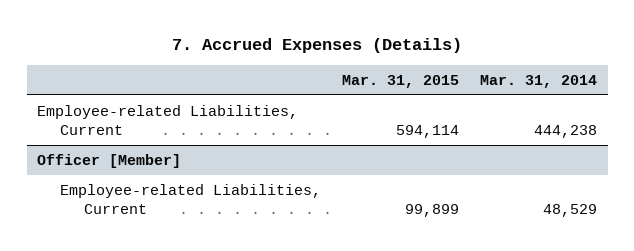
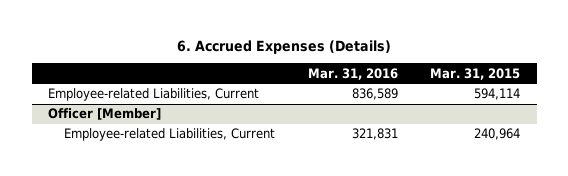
- 7. Accrued Expenses (Details)
+ 6. Accrued Expenses (Details)
- | Mar. 31, 2015 | Mar. 31, 2014
+ | Mar. 31, 2016 | Mar. 31, 2015
@ Officer [Member]
- Employee-related Liabilities, Current | 99,899 | 48,529
+ Employee-related Liabilities, Current | 321,831 | 240,964

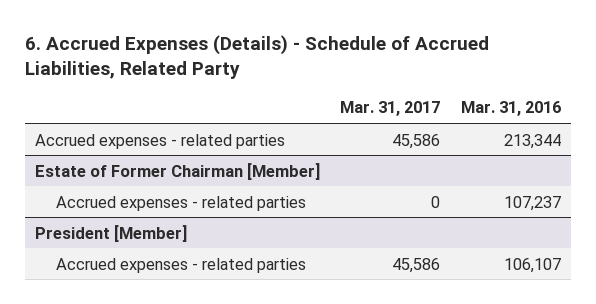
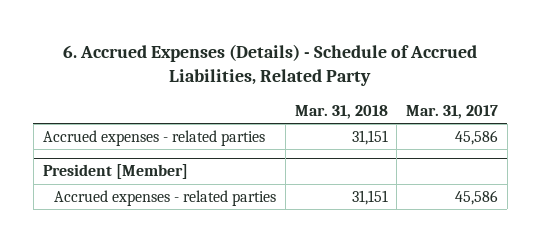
- | Mar. 31, 2017 | Mar. 31, 2016
+ | Mar. 31, 2018 | Mar. 31, 2017
- Estate of Former Chairman [Member]
- Accrued expenses - related parties | 0 | 107,237

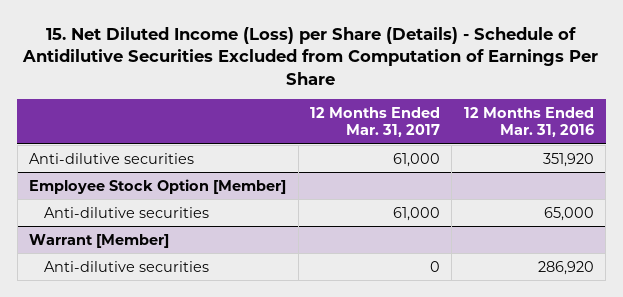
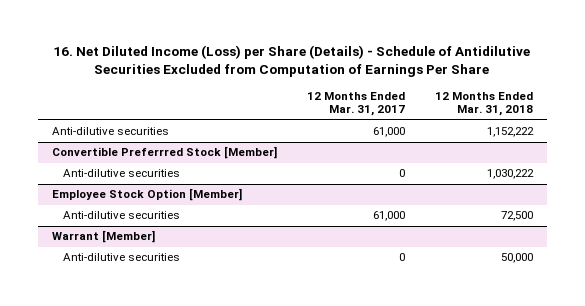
- 15. Net Diluted Income (Loss) per Share (Details) - Schedule of Antidilutive Securities Excluded from Computation of Earnings Per Share
+ 16. Net Diluted Income (Loss) per Share (Details) - Schedule of Antidilutive Securities Excluded from Computation of Earnings Per Share
- | 12 Months Ended Mar. 31, 2017 | 12 Months Ended Mar. 31, 2016
+ | 12 Months Ended Mar. 31, 2017 | 12 Months Ended Mar. 31, 2018
+ Convertible Preferrred Stock [Member]
+ Anti-dilutive securities | 0 | 1,030,222

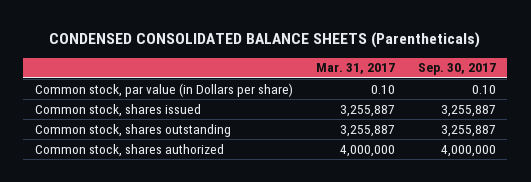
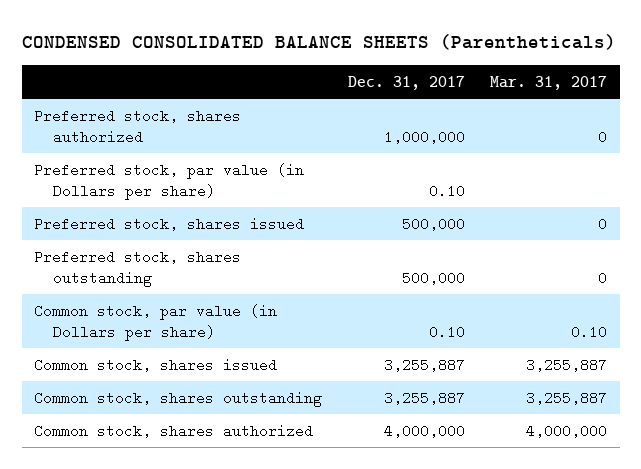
- | Mar. 31, 2017 | Sep. 30, 2017
+ | Dec. 31, 2017 | Mar. 31, 2017
+ Preferred stock, shares authorized | 1,000,000 | 0
+ Preferred stock, par value (in Dollars per share) | 0.10 |
+ Preferred stock, shares issued | 500,000 | 0
+ Preferred stock, shares outstanding | 500,000 | 0

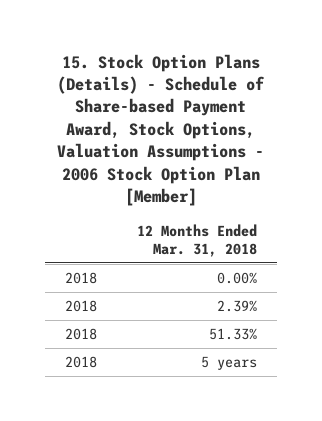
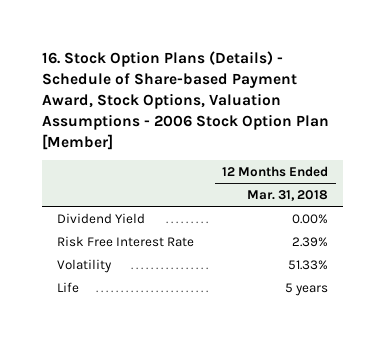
- 15. Stock Option Plans (Details) - Schedule of Share-based Payment Award, Stock Options, Valuation Assumptions - 2006 Stock Option Plan [Member]
+ 16. Stock Option Plans (Details) - Schedule of Share-based Payment Award, Stock Options, Valuation Assumptions - 2006 Stock Option Plan [Member]
- 2018 | 0.00%
- 2018 | 2.39%
- 2018 | 51.33%
- 2018 | 5 years
+ Dividend Yield | 0.00%
+ Risk Free Interest Rate | 2.39%
+ Volatility | 51.33%
+ Life | 5 years

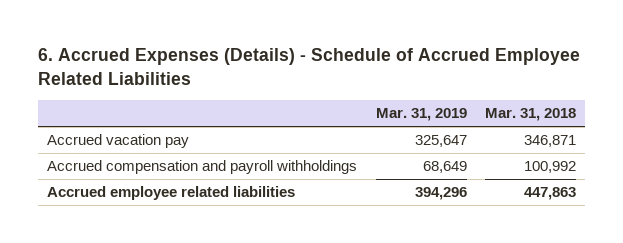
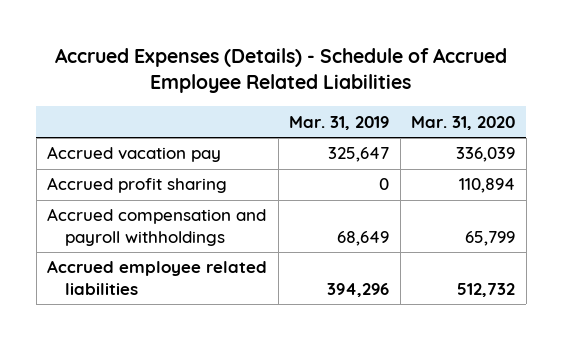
- 6. Accrued Expenses (Details) - Schedule of Accrued Employee Related Liabilities
+ Accrued Expenses (Details) - Schedule of Accrued Employee Related Liabilities
- | Mar. 31, 2019 | Mar. 31, 2018
+ | Mar. 31, 2019 | Mar. 31, 2020
+ Accrued profit sharing | 0 | 110,894

